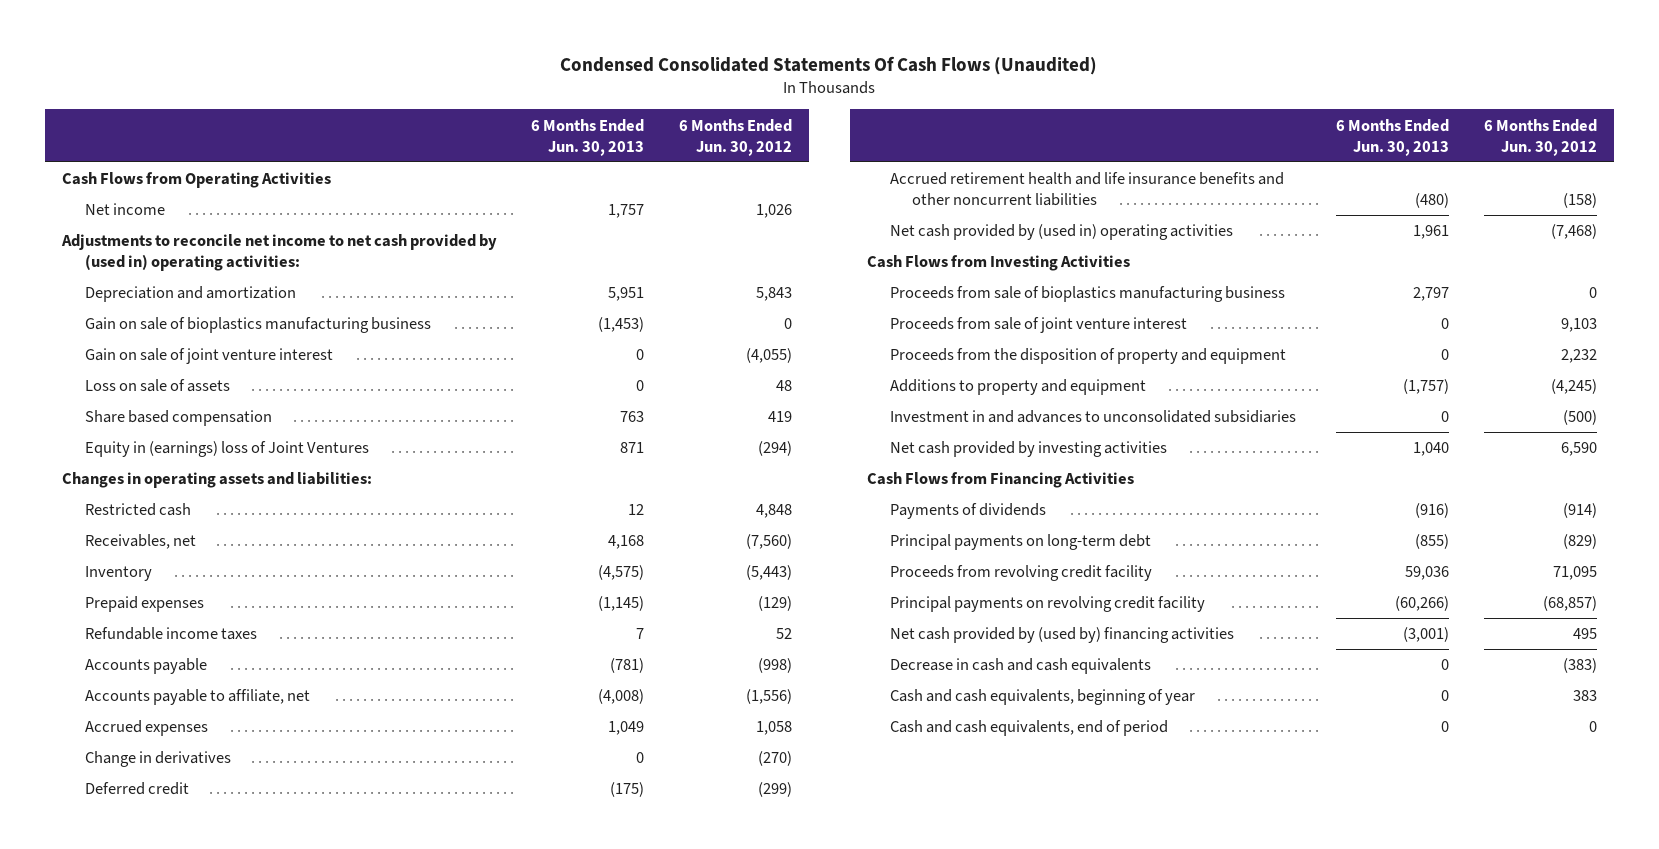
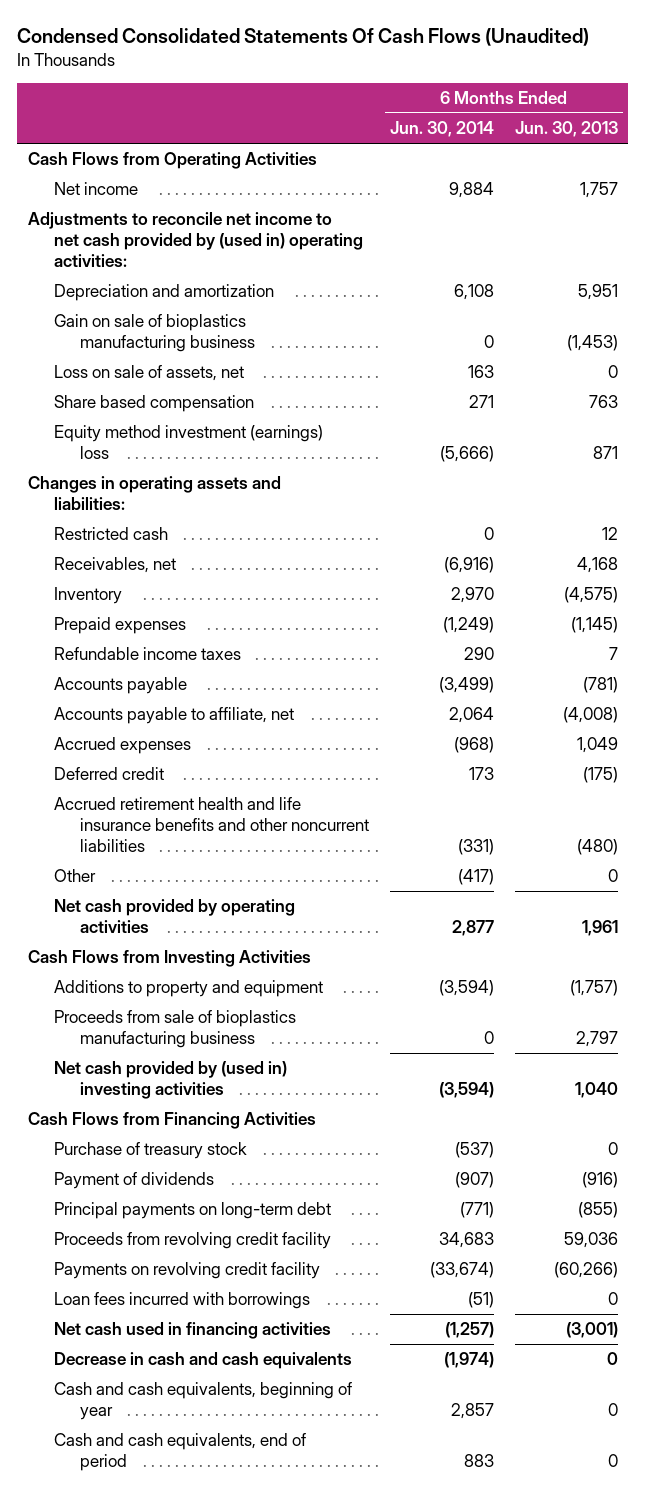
- | 6 Months Ended Jun. 30, 2013 | 6 Months Ended Jun. 30, 2012
+ | 6 Months Ended Jun. 30, 2014 | 6 Months Ended Jun. 30, 2013
- Gain on sale of joint venture interest | 0 | (4,055)
- Loss on sale of assets | 0 | 48
+ Loss on sale of assets, net | 163 | 0
- Equity in (earnings) loss of Joint Ventures | 871 | (294)
+ Equity method investment (earnings) loss | (5,666) | 871
- Change in derivatives | 0 | (270)
- Net cash provided by (used in) operating activities | 1,961 | (7,468)
+ Other | (417) | 0
+ Net cash provided by operating activities | 2,877 | 1,961
- Proceeds from sale of joint venture interest | 0 | 9,103
- Proceeds from the disposition of property and equipment | 0 | 2,232
- Investment in and advances to unconsolidated subsidiaries | 0 | (500)
- Net cash provided by investing activities | 1,040 | 6,590
moved down: Proceeds from sale of bioplastics manufacturing business | 0 | 2,797
+ Net cash provided by (used in) investing activities | (3,594) | 1,040
- Payments of dividends | (916) | (914)
+ Purchase of treasury stock | (537) | 0
+ Payment of dividends | (907) | (916)
- Principal payments on revolving credit facility | (60,266) | (68,857)
- Net cash provided by (used by) financing activities | (3,001) | 495
+ Payments on revolving credit facility | (33,674) | (60,266)
+ Loan fees incurred with borrowings | (51) | 0
+ Net cash used in financing activities | (1,257) | (3,001)

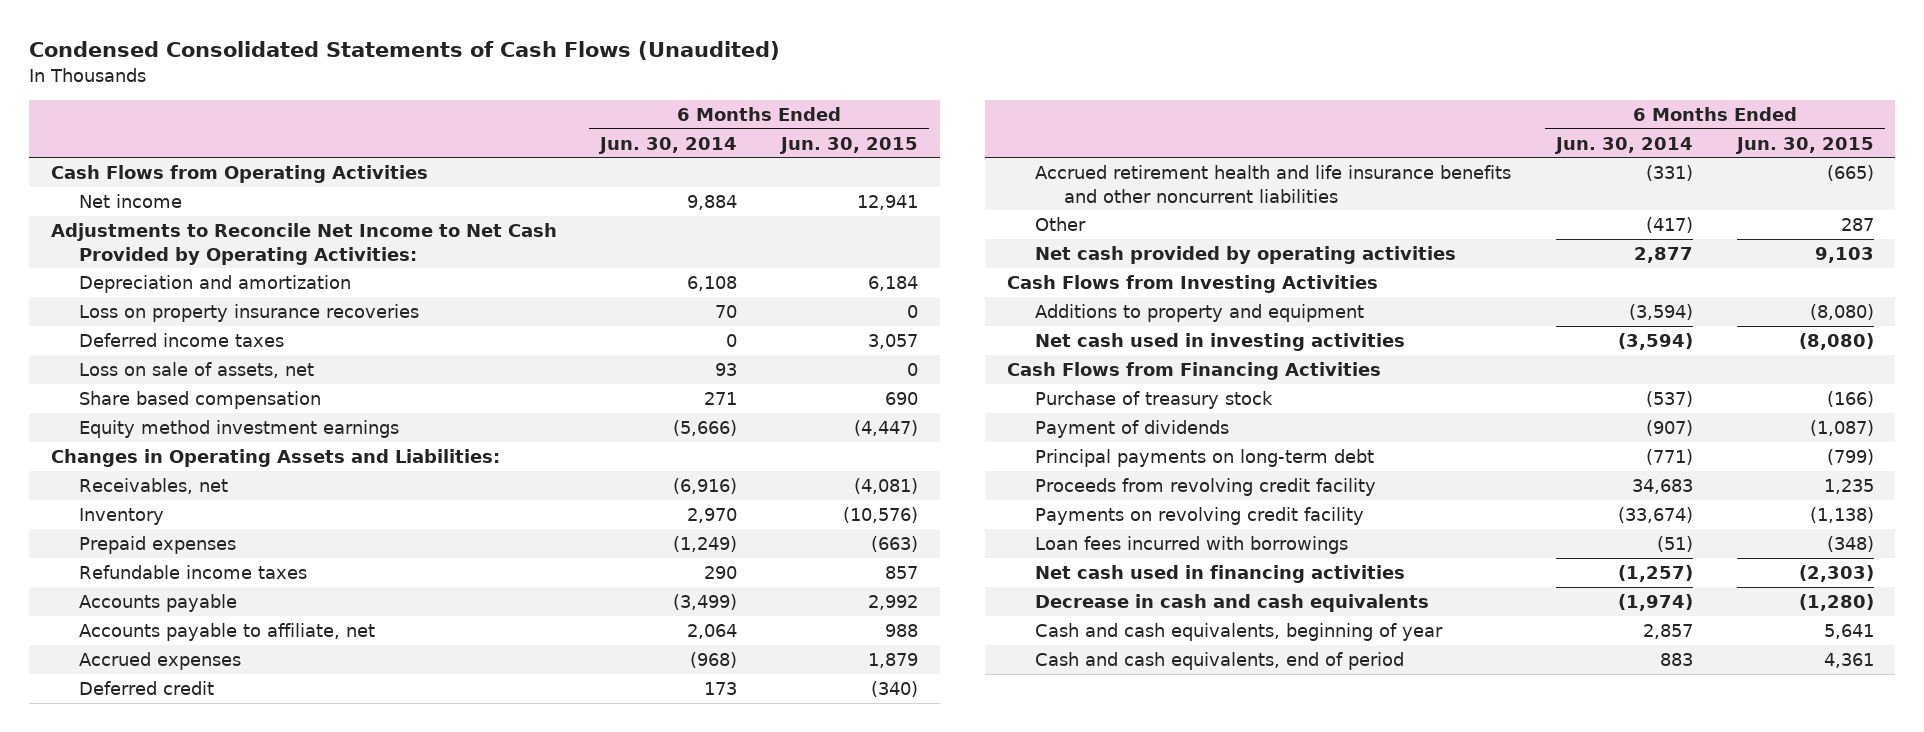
- Condensed Consolidated Statements Of Cash Flows (Unaudited)
+ Condensed Consolidated Statements of Cash Flows (Unaudited)
- | 6 Months Ended Jun. 30, 2014 | 6 Months Ended Jun. 30, 2013
+ | 6 Months Ended Jun. 30, 2014 | 6 Months Ended Jun. 30, 2015
- Adjustments to reconcile net income to net cash provided by (used in) operating activities:
+ Adjustments to Reconcile Net Income to Net Cash Provided by Operating Activities:
- Gain on sale of bioplastics manufacturing business | 0 | (1,453)
- Loss on sale of assets, net | 163 | 0
+ Loss on property insurance recoveries | 70 | 0
+ Deferred income taxes | 0 | 3,057
+ Loss on sale of assets, net | 93 | 0
- Equity method investment (earnings) loss | (5,666) | 871
- Changes in operating assets and liabilities:
- Restricted cash | 0 | 12
+ Equity method investment earnings | (5,666) | (4,447)
+ Changes in Operating Assets and Liabilities:
- Proceeds from sale of bioplastics manufacturing business | 0 | 2,797
- Net cash provided by (used in) investing activities | (3,594) | 1,040
+ Net cash used in investing activities | (3,594) | (8,080)

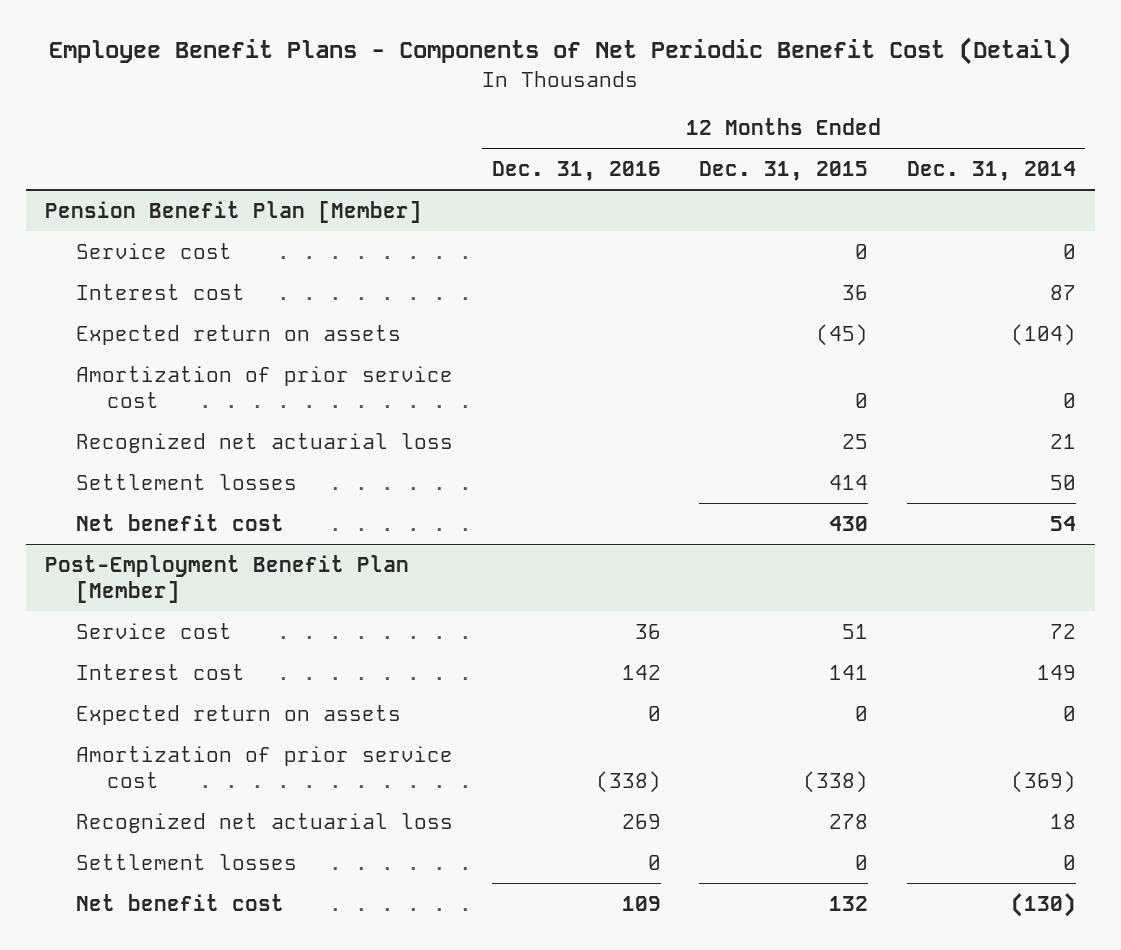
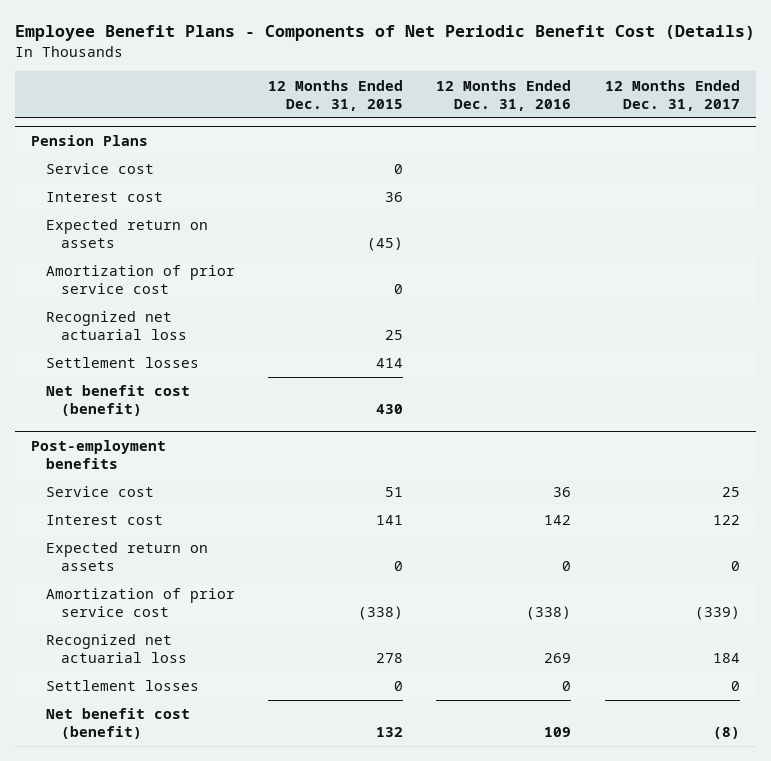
- Employee Benefit Plans - Components of Net Periodic Benefit Cost (Detail)
+ Employee Benefit Plans - Components of Net Periodic Benefit Cost (Details)
- | 12 Months Ended Dec. 31, 2016 | 12 Months Ended Dec. 31, 2015 | 12 Months Ended Dec. 31, 2014
+ | 12 Months Ended Dec. 31, 2015 | 12 Months Ended Dec. 31, 2016 | 12 Months Ended Dec. 31, 2017
- Pension Benefit Plan [Member]
+ Pension Plans
- Net benefit cost | | 430 | 54
- Post-Employment Benefit Plan [Member]
+ Net benefit cost (benefit) | 430 | |
+ Post-employment benefits
- Net benefit cost | 109 | 132 | (130)
+ Net benefit cost (benefit) | 132 | 109 | (8)

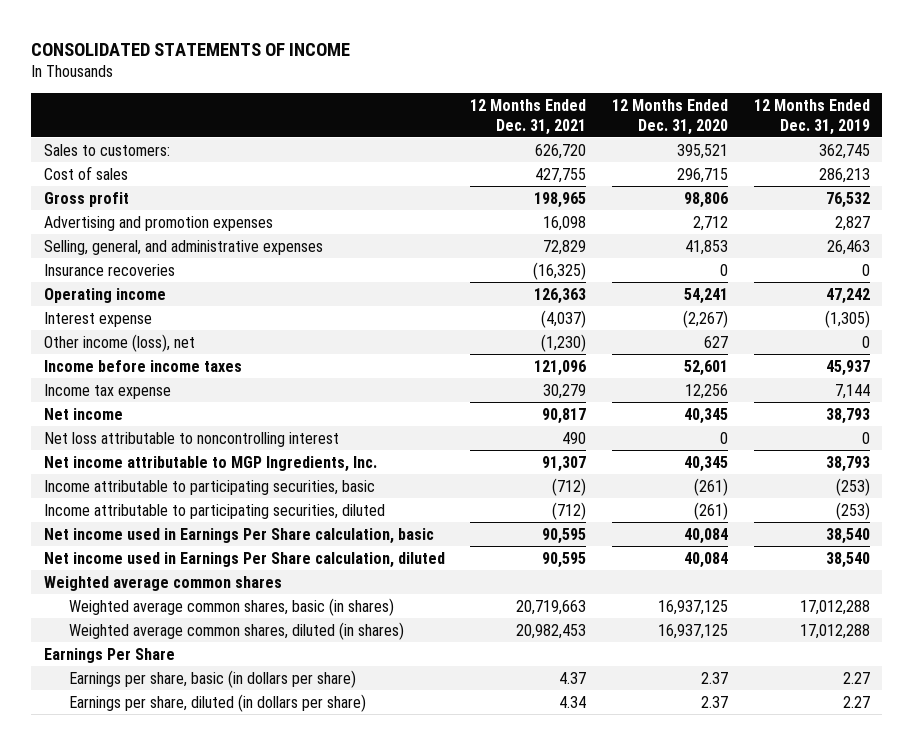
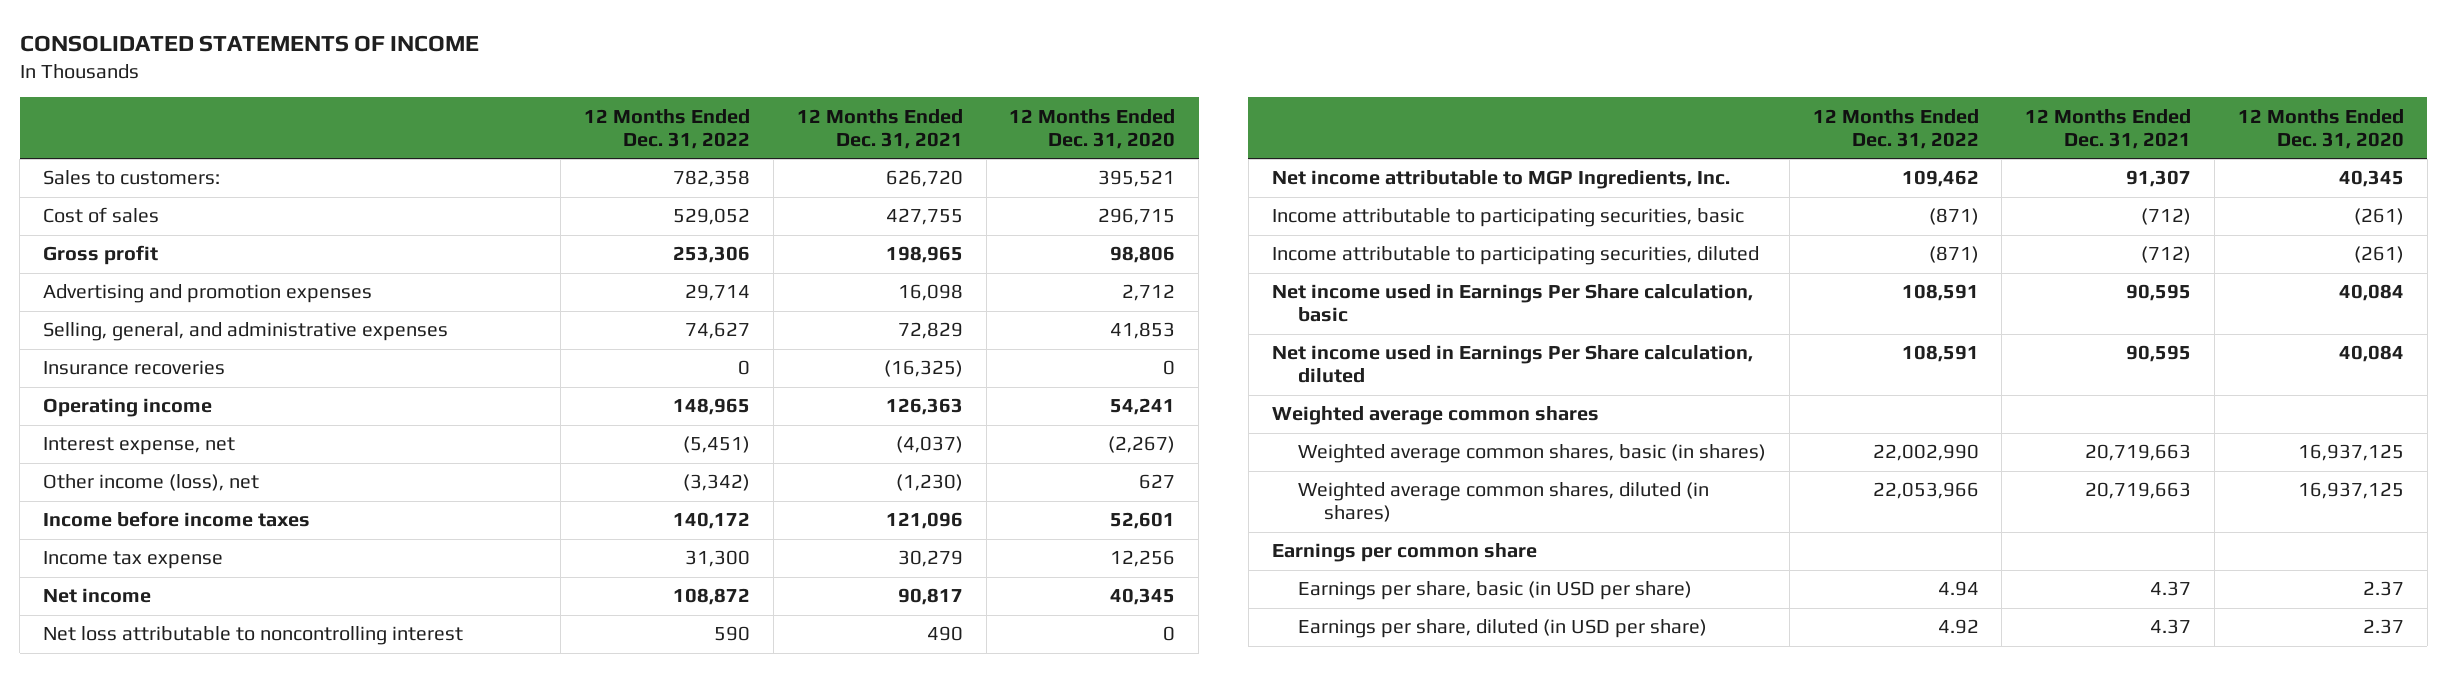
- | 12 Months Ended Dec. 31, 2021 | 12 Months Ended Dec. 31, 2020 | 12 Months Ended Dec. 31, 2019
+ | 12 Months Ended Dec. 31, 2022 | 12 Months Ended Dec. 31, 2021 | 12 Months Ended Dec. 31, 2020
- Interest expense | (4,037) | (2,267) | (1,305)
+ Interest expense, net | (5,451) | (4,037) | (2,267)
- Weighted average common shares, diluted (in shares) | 20,982,453 | 16,937,125 | 17,012,288
- Earnings Per Share
- Earnings per share, basic (in dollars per share) | 4.37 | 2.37 | 2.27
- Earnings per share, diluted (in dollars per share) | 4.34 | 2.37 | 2.27
+ Weighted average common shares, diluted (in shares) | 22,053,966 | 20,719,663 | 16,937,125
+ Earnings per common share
+ Earnings per share, basic (in USD per share) | 4.94 | 4.37 | 2.37
+ Earnings per share, diluted (in USD per share) | 4.92 | 4.37 | 2.37

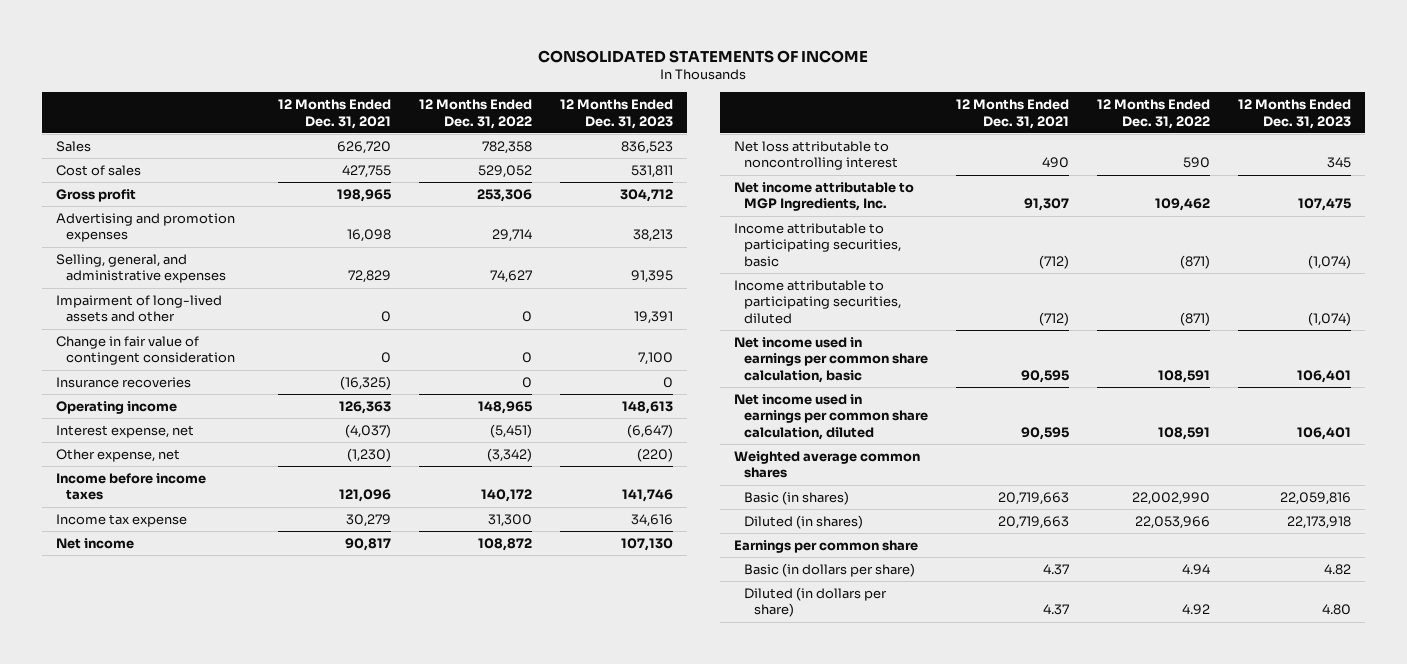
- | 12 Months Ended Dec. 31, 2022 | 12 Months Ended Dec. 31, 2021 | 12 Months Ended Dec. 31, 2020
+ | 12 Months Ended Dec. 31, 2021 | 12 Months Ended Dec. 31, 2022 | 12 Months Ended Dec. 31, 2023
- Sales to customers: | 782,358 | 626,720 | 395,521
+ Sales | 626,720 | 782,358 | 836,523
+ Impairment of long-lived assets and other | 0 | 0 | 19,391
+ Change in fair value of contingent consideration | 0 | 0 | 7,100
- Other income (loss), net | (3,342) | (1,230) | 627
+ Other expense, net | (1,230) | (3,342) | (220)
- Net income used in Earnings Per Share calculation, basic | 108,591 | 90,595 | 40,084
- Net income used in Earnings Per Share calculation, diluted | 108,591 | 90,595 | 40,084
+ Net income used in earnings per common share calculation, basic | 90,595 | 108,591 | 106,401
+ Net income used in earnings per common share calculation, diluted | 90,595 | 108,591 | 106,401
- Weighted average common shares, basic (in shares) | 22,002,990 | 20,719,663 | 16,937,125
- Weighted average common shares, diluted (in shares) | 22,053,966 | 20,719,663 | 16,937,125
+ Basic (in shares) | 20,719,663 | 22,002,990 | 22,059,816
+ Diluted (in shares) | 20,719,663 | 22,053,966 | 22,173,918
- Earnings per share, basic (in USD per share) | 4.94 | 4.37 | 2.37
- Earnings per share, diluted (in USD per share) | 4.92 | 4.37 | 2.37
+ Basic (in dollars per share) | 4.37 | 4.94 | 4.82
+ Diluted (in dollars per share) | 4.37 | 4.92 | 4.80

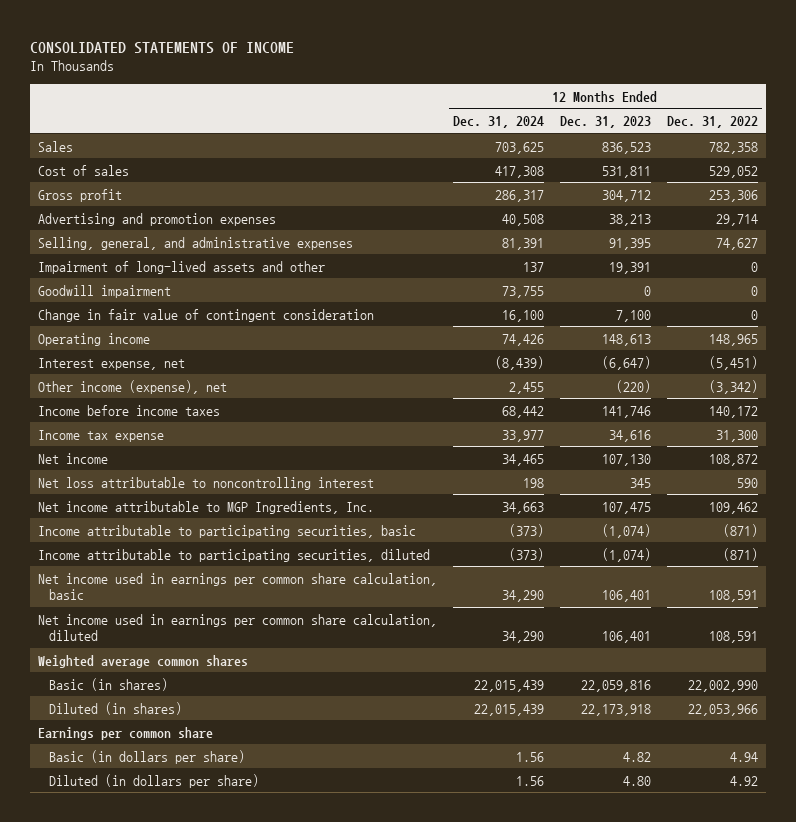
- | 12 Months Ended Dec. 31, 2021 | 12 Months Ended Dec. 31, 2022 | 12 Months Ended Dec. 31, 2023
+ | 12 Months Ended Dec. 31, 2024 | 12 Months Ended Dec. 31, 2023 | 12 Months Ended Dec. 31, 2022
+ Goodwill impairment | 73,755 | 0 | 0
- Insurance recoveries | (16,325) | 0 | 0
- Other expense, net | (1,230) | (3,342) | (220)
+ Other income (expense), net | 2,455 | (220) | (3,342)

